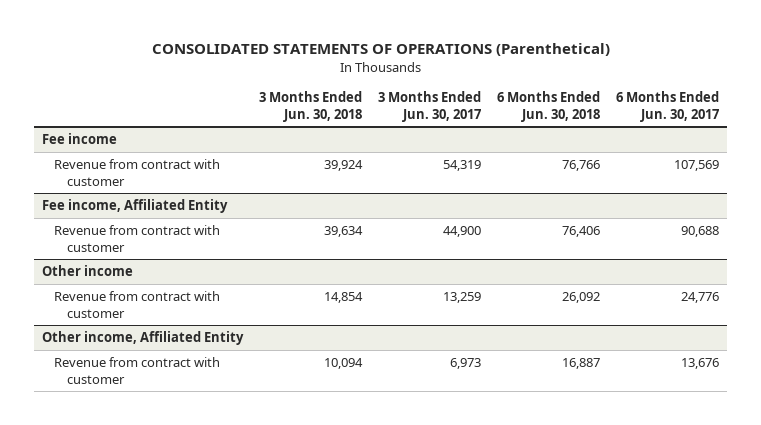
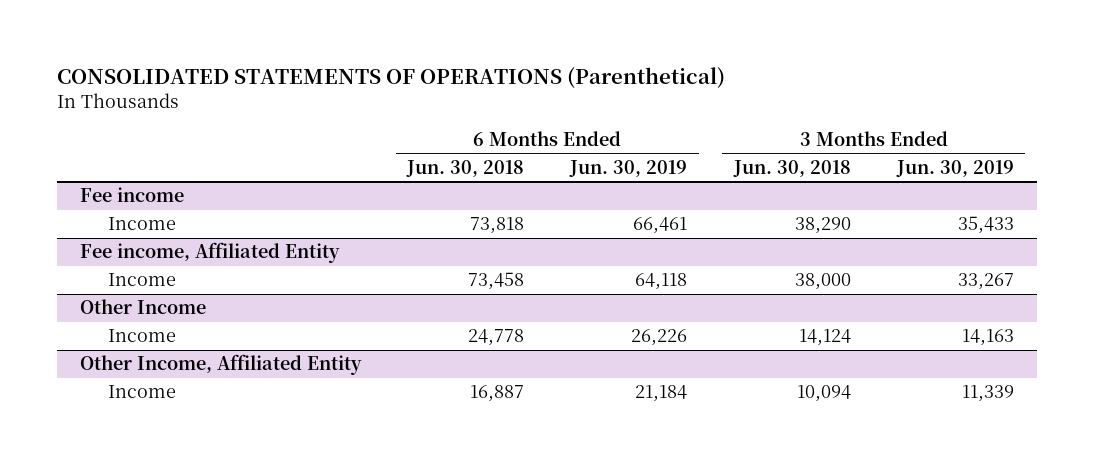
- | 3 Months Ended Jun. 30, 2018 | 3 Months Ended Jun. 30, 2017 | 6 Months Ended Jun. 30, 2018 | 6 Months Ended Jun. 30, 2017
+ | 6 Months Ended Jun. 30, 2018 | 6 Months Ended Jun. 30, 2019 | 3 Months Ended Jun. 30, 2018 | 3 Months Ended Jun. 30, 2019
@ Fee income
- Revenue from contract with customer | 39,924 | 54,319 | 76,766 | 107,569
+ Income | 73,818 | 66,461 | 38,290 | 35,433
@ Fee income, Affiliated Entity
- Revenue from contract with customer | 39,634 | 44,900 | 76,406 | 90,688
- Other income
- Revenue from contract with customer | 14,854 | 13,259 | 26,092 | 24,776
- Other income, Affiliated Entity
- Revenue from contract with customer | 10,094 | 6,973 | 16,887 | 13,676
@ Fee income, Affiliated Entity
+ Income | 73,458 | 64,118 | 38,000 | 33,267
+ Other Income
+ Income | 24,778 | 26,226 | 14,124 | 14,163
+ Other Income, Affiliated Entity
+ Income | 16,887 | 21,184 | 10,094 | 11,339

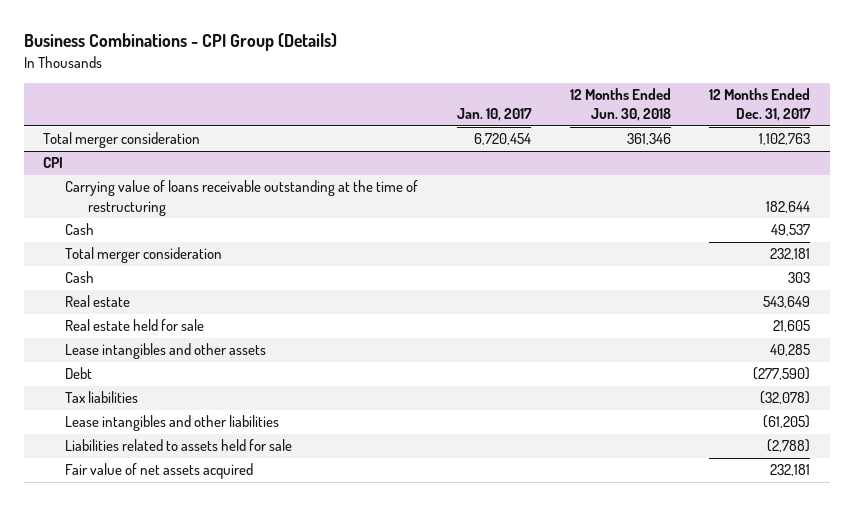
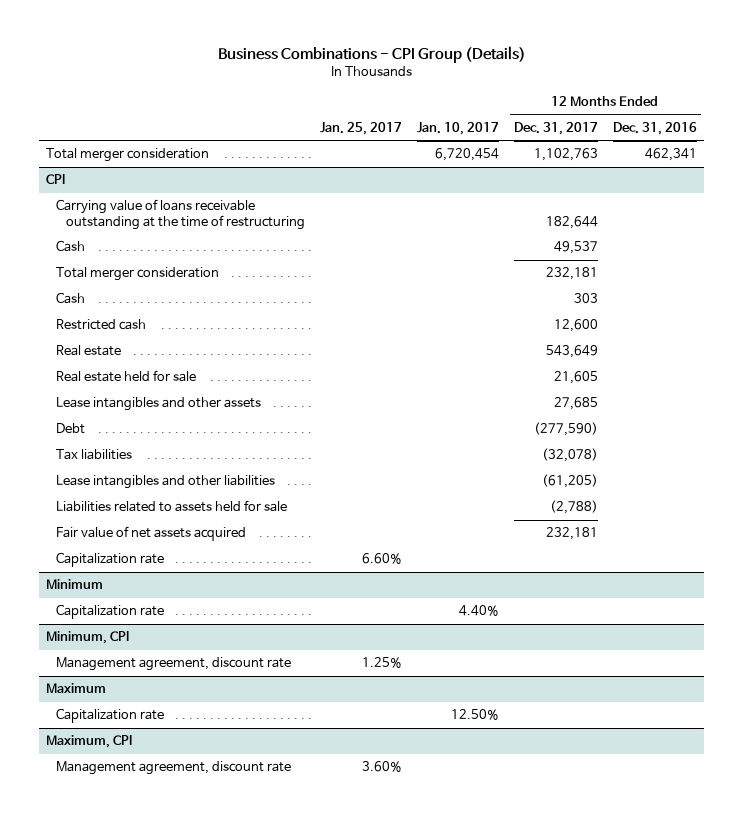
- | Jan. 10, 2017 | 12 Months Ended Jun. 30, 2018 | 12 Months Ended Dec. 31, 2017
+ | Jan. 25, 2017 | Jan. 10, 2017 | 12 Months Ended Dec. 31, 2017 | 12 Months Ended Dec. 31, 2016
@ CPI
+ Restricted cash | | | 12,600 |
- Lease intangibles and other assets | | | 40,285
+ Lease intangibles and other assets | | | 27,685 |
+ Capitalization rate | 6.60% | | |
+ Minimum
+ Capitalization rate | | 4.40% | |
+ Minimum, CPI
+ Management agreement, discount rate | 1.25% | | |
+ Maximum
+ Capitalization rate | | 12.50% | |
+ Maximum, CPI
+ Management agreement, discount rate | 3.60% | | |

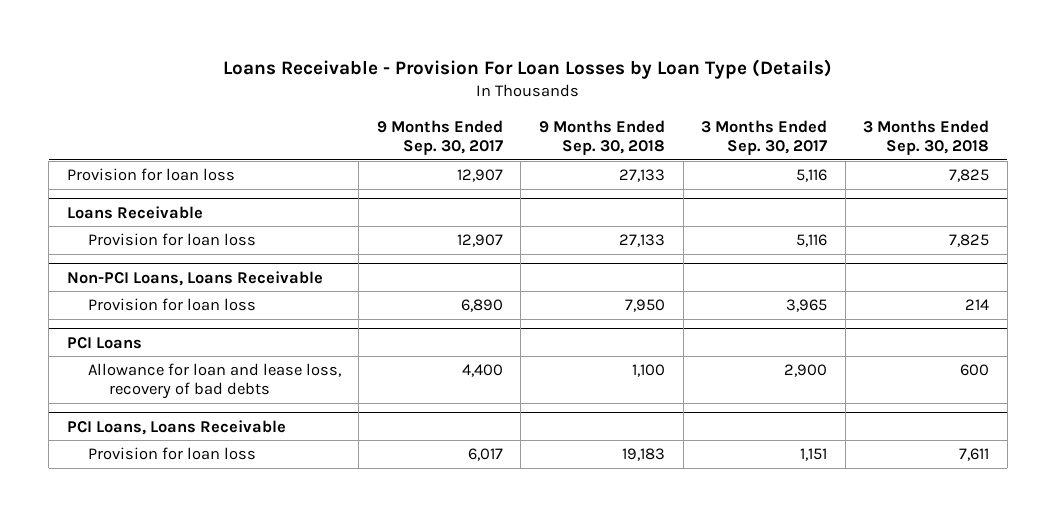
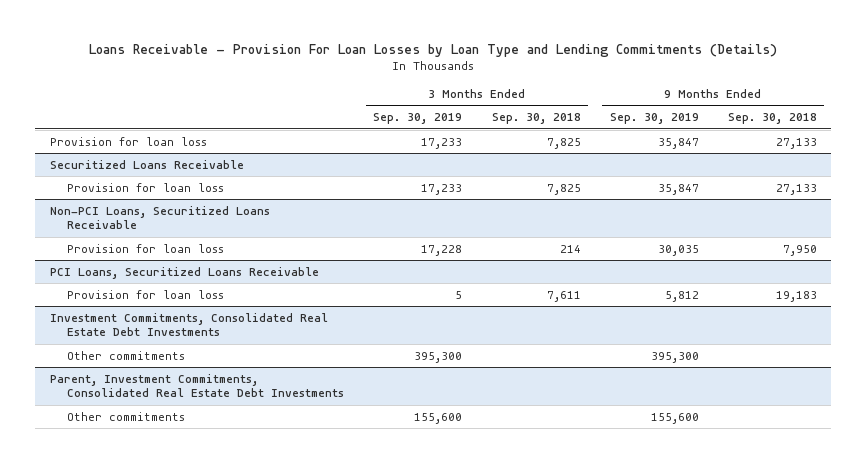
- Loans Receivable - Provision For Loan Losses by Loan Type (Details)
+ Loans Receivable - Provision For Loan Losses by Loan Type and Lending Commitments (Details)
- | 9 Months Ended Sep. 30, 2017 | 9 Months Ended Sep. 30, 2018 | 3 Months Ended Sep. 30, 2017 | 3 Months Ended Sep. 30, 2018
+ | 3 Months Ended Sep. 30, 2019 | 3 Months Ended Sep. 30, 2018 | 9 Months Ended Sep. 30, 2019 | 9 Months Ended Sep. 30, 2018
- Loans Receivable
+ Securitized Loans Receivable
- Non-PCI Loans, Loans Receivable
+ Non-PCI Loans, Securitized Loans Receivable
- PCI Loans
- Allowance for loan and lease loss, recovery of bad debts | 4,400 | 1,100 | 2,900 | 600
- PCI Loans, Loans Receivable
+ PCI Loans, Securitized Loans Receivable
+ Investment Commitments, Consolidated Real Estate Debt Investments
+ Other commitments | 395,300 | | 395,300 |
+ Parent, Investment Commitments, Consolidated Real Estate Debt Investments
+ Other commitments | 155,600 | | 155,600 |

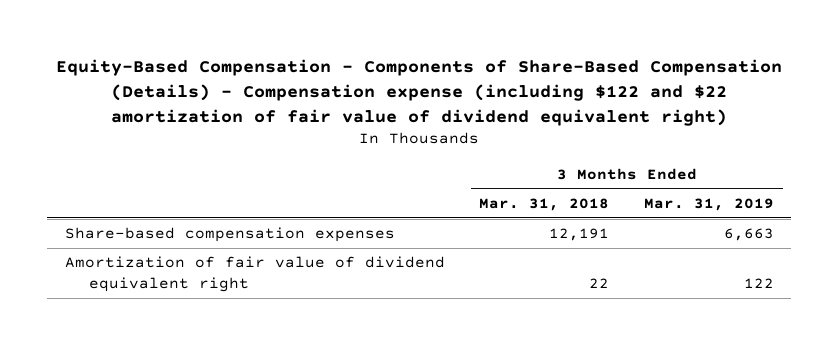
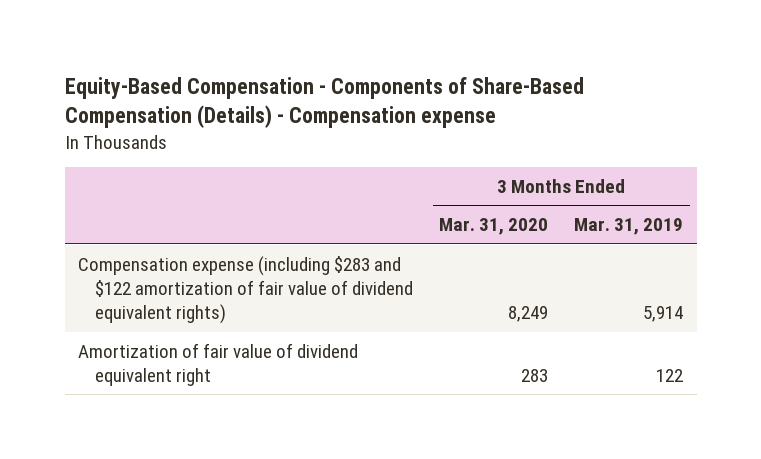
- Equity-Based Compensation - Components of Share-Based Compensation (Details) - Compensation expense (including $122 and $22 amortization of fair value of dividend equivalent right)
+ Equity-Based Compensation - Components of Share-Based Compensation (Details) - Compensation expense
- | 3 Months Ended Mar. 31, 2018 | 3 Months Ended Mar. 31, 2019
+ | 3 Months Ended Mar. 31, 2020 | 3 Months Ended Mar. 31, 2019
- Share-based compensation expenses | 12,191 | 6,663
+ Compensation expense (including $283 and $122 amortization of fair value of dividend equivalent rights) | 8,249 | 5,914

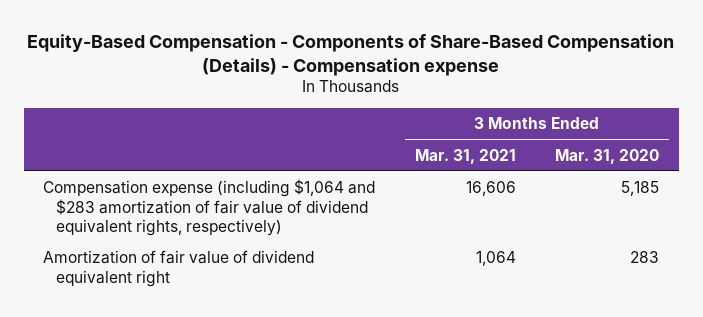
- | 3 Months Ended Mar. 31, 2020 | 3 Months Ended Mar. 31, 2019
+ | 3 Months Ended Mar. 31, 2021 | 3 Months Ended Mar. 31, 2020
- Compensation expense (including $283 and $122 amortization of fair value of dividend equivalent rights) | 8,249 | 5,914
+ Compensation expense (including $1,064 and $283 amortization of fair value of dividend equivalent rights, respectively) | 16,606 | 5,185

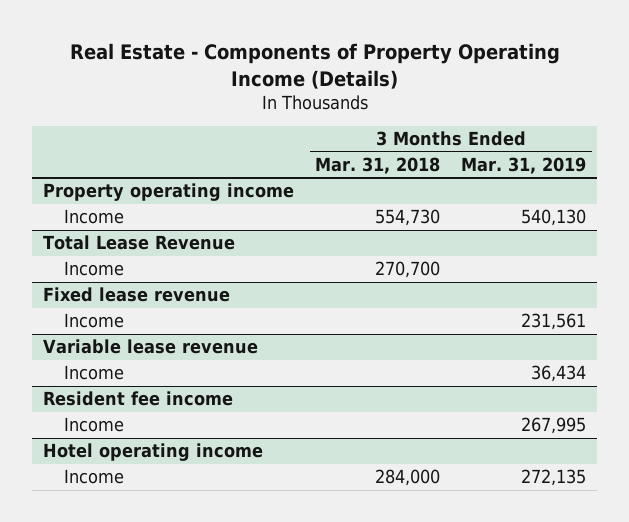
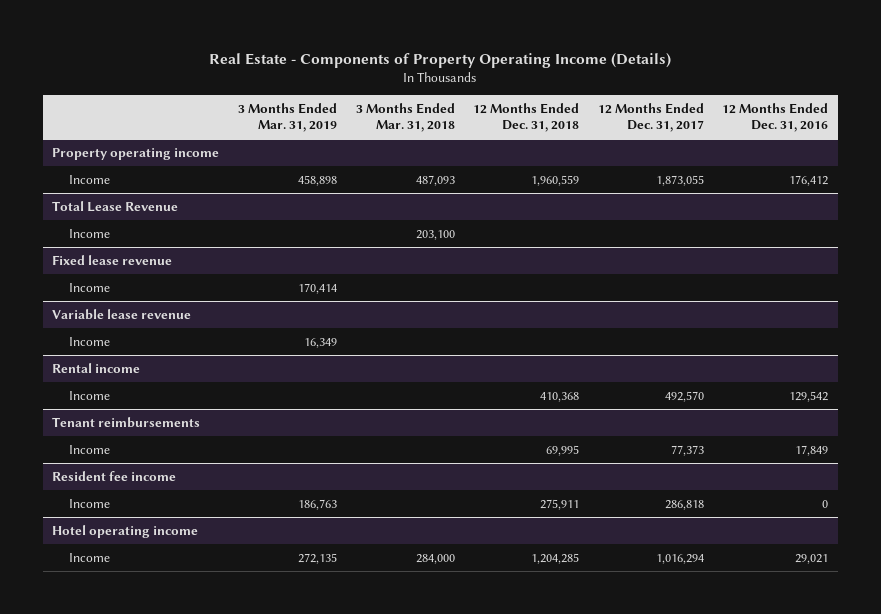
- | 3 Months Ended Mar. 31, 2018 | 3 Months Ended Mar. 31, 2019
+ | 3 Months Ended Mar. 31, 2019 | 3 Months Ended Mar. 31, 2018 | 12 Months Ended Dec. 31, 2018 | 12 Months Ended Dec. 31, 2017 | 12 Months Ended Dec. 31, 2016
@ Property operating income
- Income | 554,730 | 540,130
+ Income | 458,898 | 487,093 | 1,960,559 | 1,873,055 | 176,412
@ Total Lease Revenue
- Income | 270,700 |
+ Income | | 203,100 | | |
@ Fixed lease revenue
- Income | | 231,561
+ Income | 170,414 | | | |
@ Variable lease revenue
- Income | | 36,434
+ Income | 16,349 | | | |
+ Rental income
+ Income | | | 410,368 | 492,570 | 129,542
+ Tenant reimbursements
+ Income | | | 69,995 | 77,373 | 17,849
@ Resident fee income
- Income | | 267,995
+ Income | 186,763 | | 275,911 | 286,818 | 0

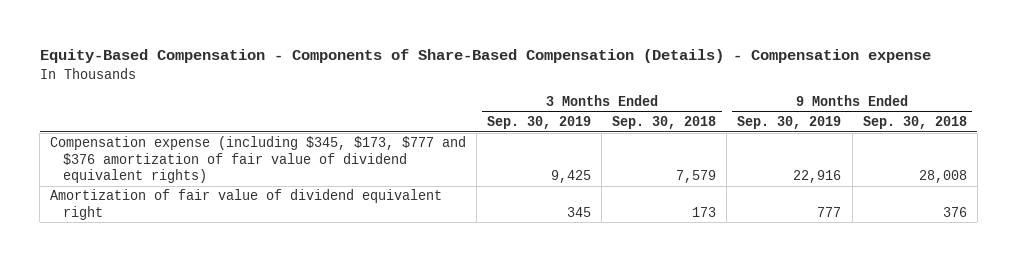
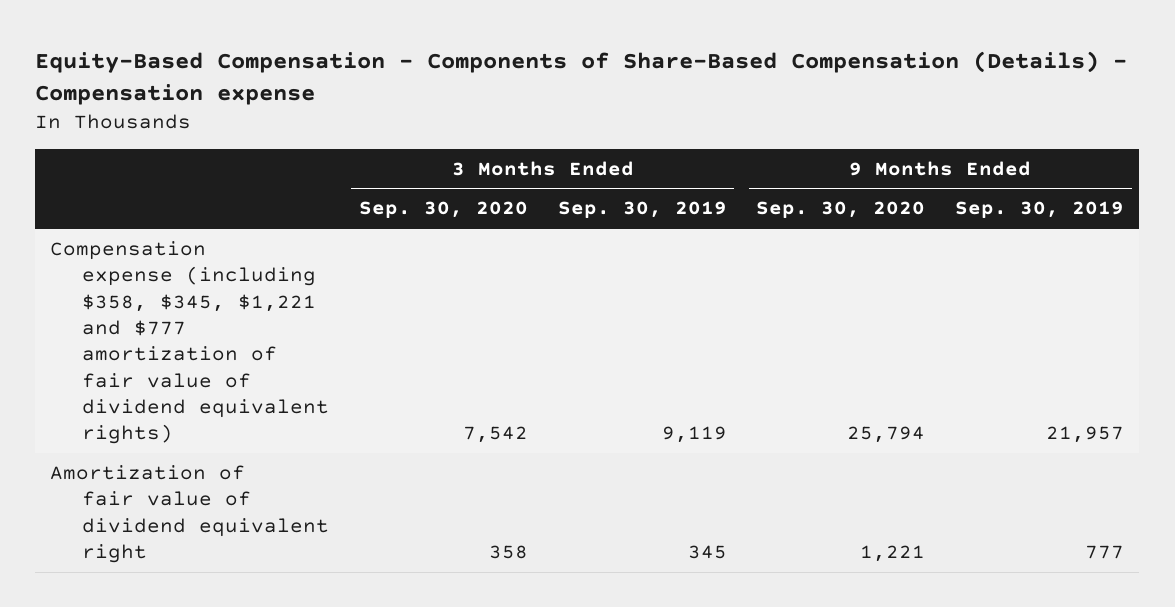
- | 3 Months Ended Sep. 30, 2019 | 3 Months Ended Sep. 30, 2018 | 9 Months Ended Sep. 30, 2019 | 9 Months Ended Sep. 30, 2018
+ | 3 Months Ended Sep. 30, 2020 | 3 Months Ended Sep. 30, 2019 | 9 Months Ended Sep. 30, 2020 | 9 Months Ended Sep. 30, 2019
- Compensation expense (including $345, $173, $777 and $376 amortization of fair value of dividend equivalent rights) | 9,425 | 7,579 | 22,916 | 28,008
+ Compensation expense (including $358, $345, $1,221 and $777 amortization of fair value of dividend equivalent rights) | 7,542 | 9,119 | 25,794 | 21,957

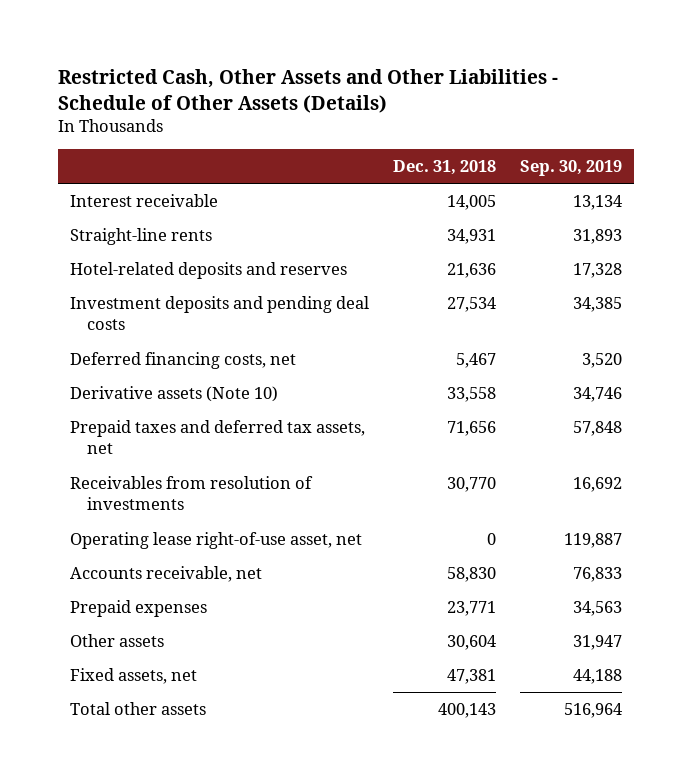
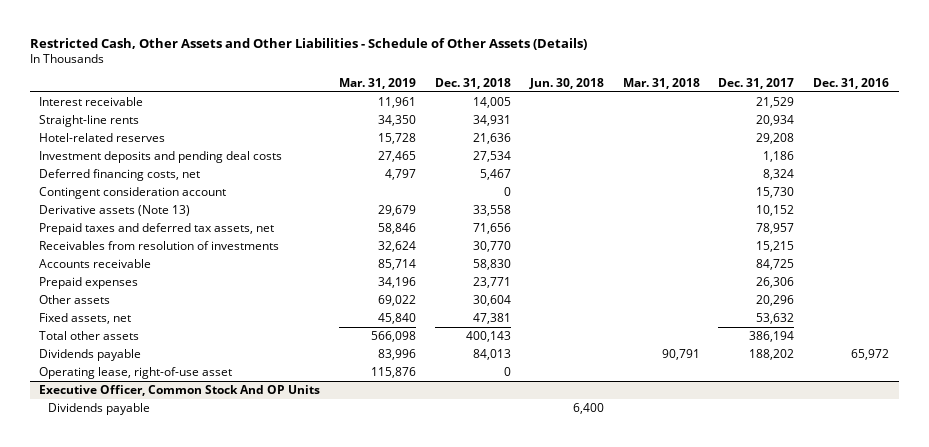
- | Dec. 31, 2018 | Sep. 30, 2019
+ | Mar. 31, 2019 | Dec. 31, 2018 | Jun. 30, 2018 | Mar. 31, 2018 | Dec. 31, 2017 | Dec. 31, 2016
- Hotel-related deposits and reserves | 21,636 | 17,328
+ Hotel-related reserves | 15,728 | 21,636 | | | 29,208 |
- Derivative assets (Note 10) | 33,558 | 34,746
+ Contingent consideration account | | 0 | | | 15,730 |
+ Derivative assets (Note 13) | 29,679 | 33,558 | | | 10,152 |
- Operating lease right-of-use asset, net | 0 | 119,887
- Accounts receivable, net | 58,830 | 76,833
+ Accounts receivable | 85,714 | 58,830 | | | 84,725 |
+ Dividends payable | 83,996 | 84,013 | | 90,791 | 188,202 | 65,972
+ Operating lease, right-of-use asset | 115,876 | 0 | | | |
+ Executive Officer, Common Stock And OP Units
+ Dividends payable | | | 6,400 | | |

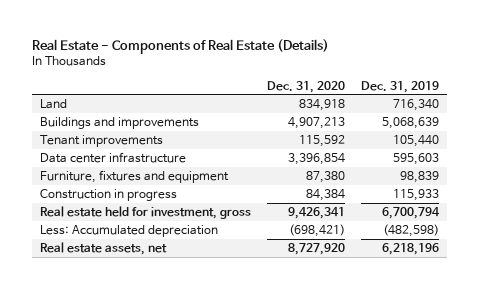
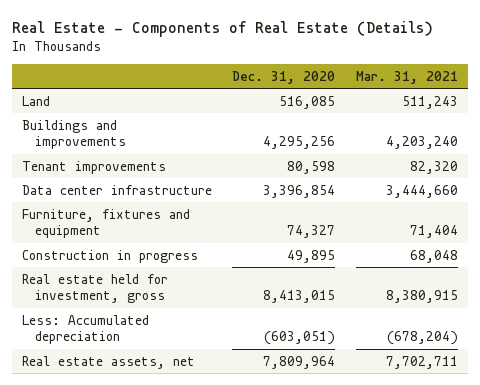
- | Dec. 31, 2020 | Dec. 31, 2019
+ | Dec. 31, 2020 | Mar. 31, 2021
- Land | 834,918 | 716,340
- Buildings and improvements | 4,907,213 | 5,068,639
- Tenant improvements | 115,592 | 105,440
+ Land | 516,085 | 511,243
+ Buildings and improvements | 4,295,256 | 4,203,240
+ Tenant improvements | 80,598 | 82,320
- Furniture, fixtures and equipment | 87,380 | 98,839
- Construction in progress | 84,384 | 115,933
- Real estate held for investment, gross | 9,426,341 | 6,700,794
- Less: Accumulated depreciation | (698,421) | (482,598)
- Real estate assets, net | 8,727,920 | 6,218,196
+ Furniture, fixtures and equipment | 74,327 | 71,404
+ Construction in progress | 49,895 | 68,048
+ Real estate held for investment, gross | 8,413,015 | 8,380,915
+ Less: Accumulated depreciation | (603,051) | (678,204)
+ Real estate assets, net | 7,809,964 | 7,702,711

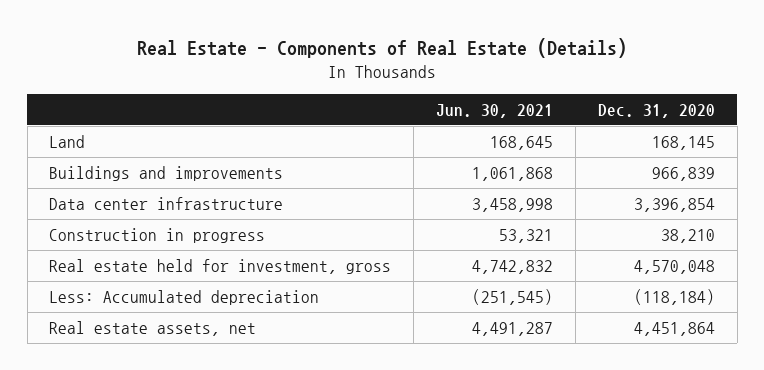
- | Dec. 31, 2020 | Mar. 31, 2021
+ | Jun. 30, 2021 | Dec. 31, 2020
- Land | 516,085 | 511,243
- Buildings and improvements | 4,295,256 | 4,203,240
- Tenant improvements | 80,598 | 82,320
+ Land | 168,645 | 168,145
+ Buildings and improvements | 1,061,868 | 966,839
- Furniture, fixtures and equipment | 74,327 | 71,404
- Construction in progress | 49,895 | 68,048
- Real estate held for investment, gross | 8,413,015 | 8,380,915
- Less: Accumulated depreciation | (603,051) | (678,204)
- Real estate assets, net | 7,809,964 | 7,702,711
+ Construction in progress | 53,321 | 38,210
+ Real estate held for investment, gross | 4,742,832 | 4,570,048
+ Less: Accumulated depreciation | (251,545) | (118,184)
+ Real estate assets, net | 4,491,287 | 4,451,864

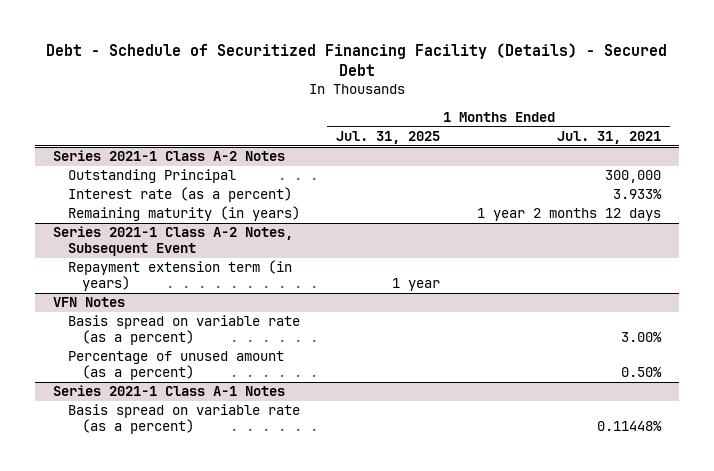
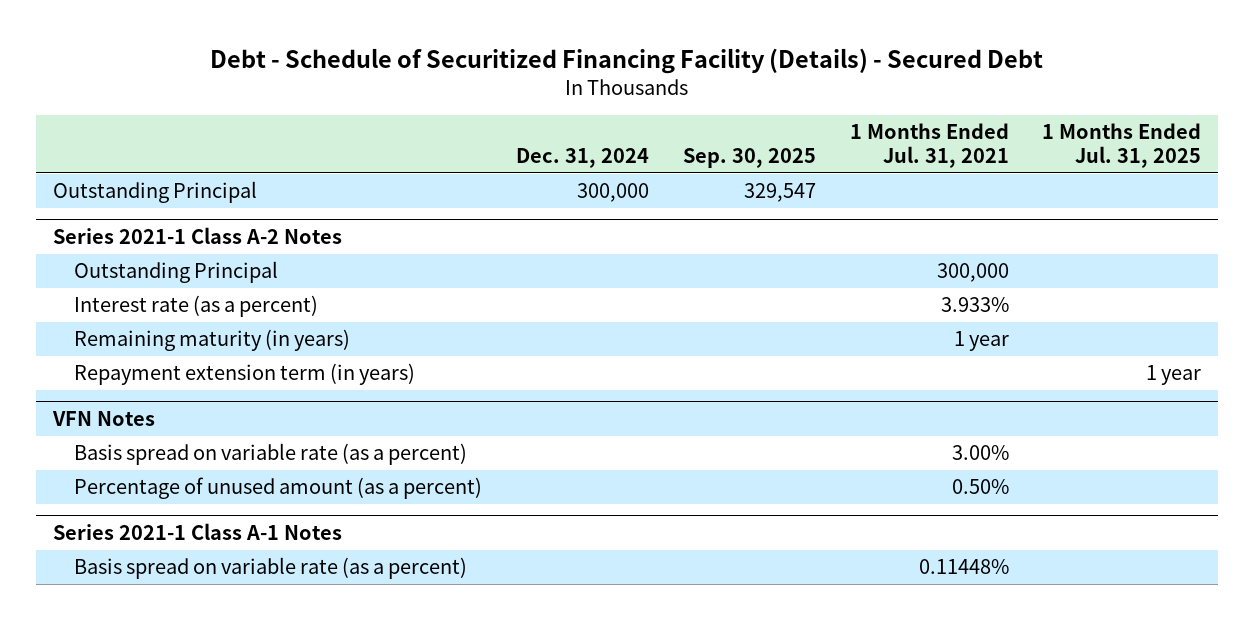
- | 1 Months Ended Jul. 31, 2025 | 1 Months Ended Jul. 31, 2021
+ | Dec. 31, 2024 | Sep. 30, 2025 | 1 Months Ended Jul. 31, 2021 | 1 Months Ended Jul. 31, 2025
+ Outstanding Principal | 300,000 | 329,547 | |
@ Series 2021-1 Class A-2 Notes
- Remaining maturity (in years) | | 1 year 2 months 12 days
- Series 2021-1 Class A-2 Notes, Subsequent Event
@ Series 2021-1 Class A-2 Notes
+ Remaining maturity (in years) | | | 1 year |

